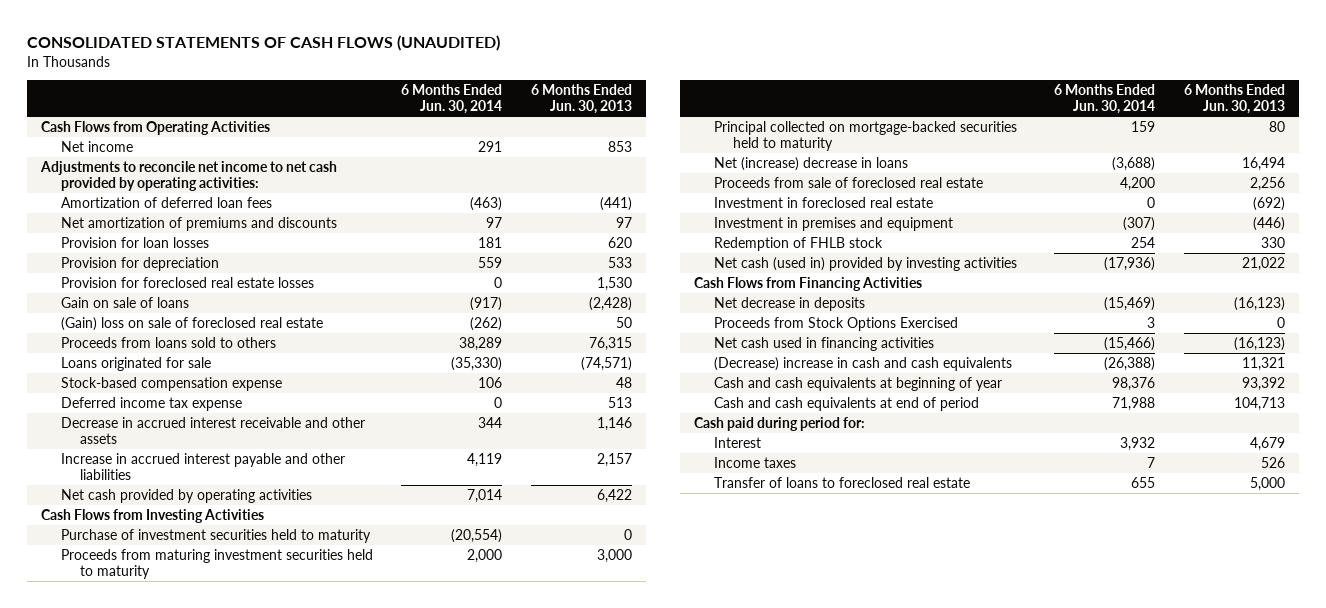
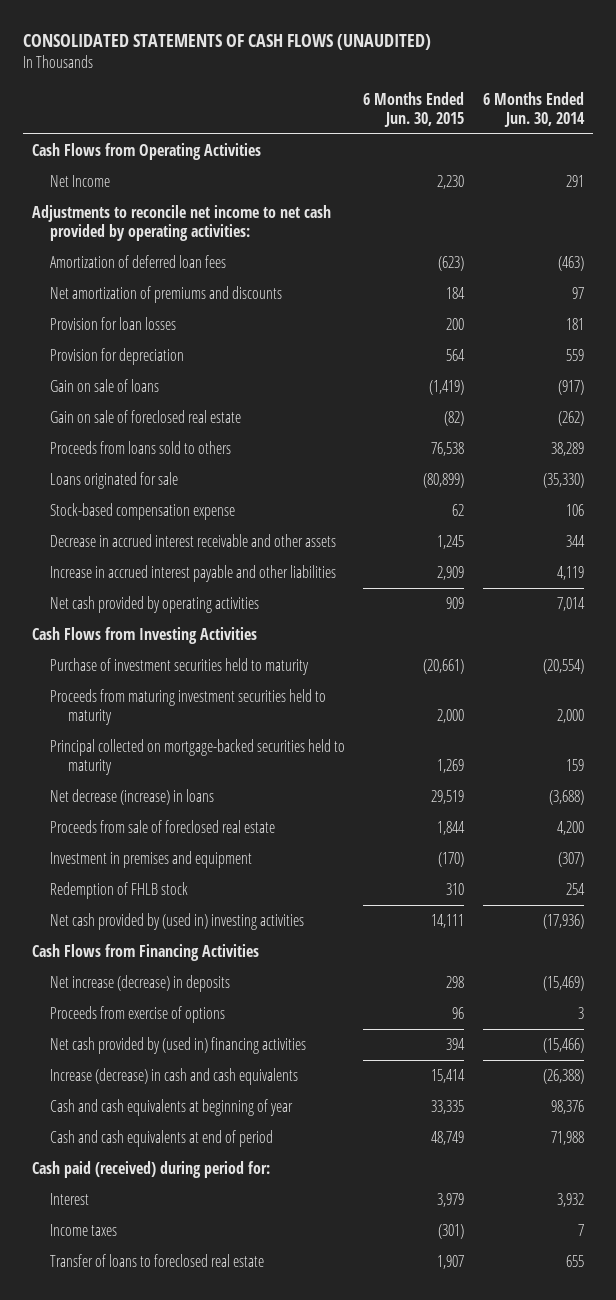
- | 6 Months Ended Jun. 30, 2014 | 6 Months Ended Jun. 30, 2013
+ | 6 Months Ended Jun. 30, 2015 | 6 Months Ended Jun. 30, 2014
- Net income | 291 | 853
+ Net Income | 2,230 | 291
- Provision for foreclosed real estate losses | 0 | 1,530
- (Gain) loss on sale of foreclosed real estate | (262) | 50
+ Gain on sale of foreclosed real estate | (82) | (262)
- Deferred income tax expense | 0 | 513
- Net (increase) decrease in loans | (3,688) | 16,494
+ Net decrease (increase) in loans | 29,519 | (3,688)
- Investment in foreclosed real estate | 0 | (692)
- Net cash (used in) provided by investing activities | (17,936) | 21,022
+ Net cash provided by (used in) investing activities | 14,111 | (17,936)
- Net decrease in deposits | (15,469) | (16,123)
- Proceeds from Stock Options Exercised | 3 | 0
- Net cash used in financing activities | (15,466) | (16,123)
- (Decrease) increase in cash and cash equivalents | (26,388) | 11,321
+ Net increase (decrease) in deposits | 298 | (15,469)
+ Proceeds from exercise of options | 96 | 3
+ Net cash provided by (used in) financing activities | 394 | (15,466)
+ Increase (decrease) in cash and cash equivalents | 15,414 | (26,388)
- Cash paid during period for:
+ Cash paid (received) during period for:

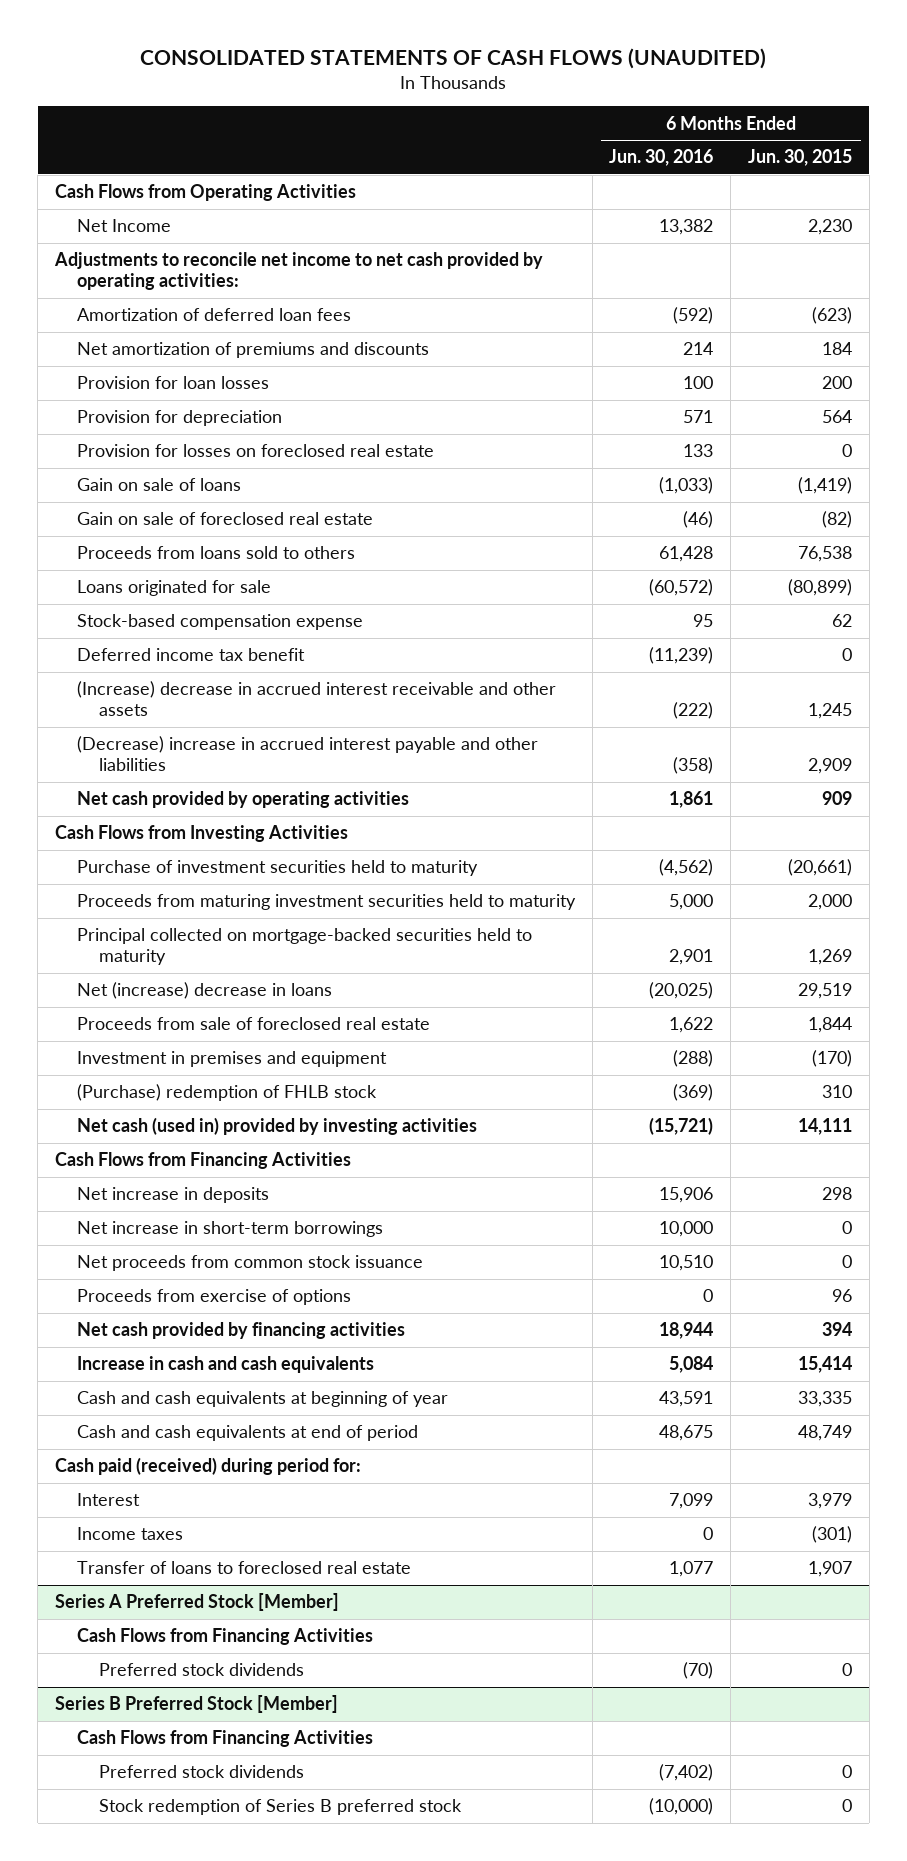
- | 6 Months Ended Jun. 30, 2015 | 6 Months Ended Jun. 30, 2014
+ | 6 Months Ended Jun. 30, 2016 | 6 Months Ended Jun. 30, 2015
+ Provision for losses on foreclosed real estate | 133 | 0
- Decrease in accrued interest receivable and other assets | 1,245 | 344
- Increase in accrued interest payable and other liabilities | 2,909 | 4,119
+ Deferred income tax benefit | (11,239) | 0
+ (Increase) decrease in accrued interest receivable and other assets | (222) | 1,245
+ (Decrease) increase in accrued interest payable and other liabilities | (358) | 2,909
- Net decrease (increase) in loans | 29,519 | (3,688)
+ Net (increase) decrease in loans | (20,025) | 29,519
- Redemption of FHLB stock | 310 | 254
- Net cash provided by (used in) investing activities | 14,111 | (17,936)
+ (Purchase) redemption of FHLB stock | (369) | 310
+ Net cash (used in) provided by investing activities | (15,721) | 14,111
- Net increase (decrease) in deposits | 298 | (15,469)
+ Net increase in deposits | 15,906 | 298
+ Net increase in short-term borrowings | 10,000 | 0
+ Net proceeds from common stock issuance | 10,510 | 0
- Net cash provided by (used in) financing activities | 394 | (15,466)
- Increase (decrease) in cash and cash equivalents | 15,414 | (26,388)
+ Net cash provided by financing activities | 18,944 | 394
+ Increase in cash and cash equivalents | 5,084 | 15,414
+ Series A Preferred Stock [Member]
+ Cash Flows from Financing Activities
+ Preferred stock dividends | (70) | 0
+ Series B Preferred Stock [Member]
+ Cash Flows from Financing Activities
+ Preferred stock dividends | (7,402) | 0
+ Stock redemption of Series B preferred stock | (10,000) | 0

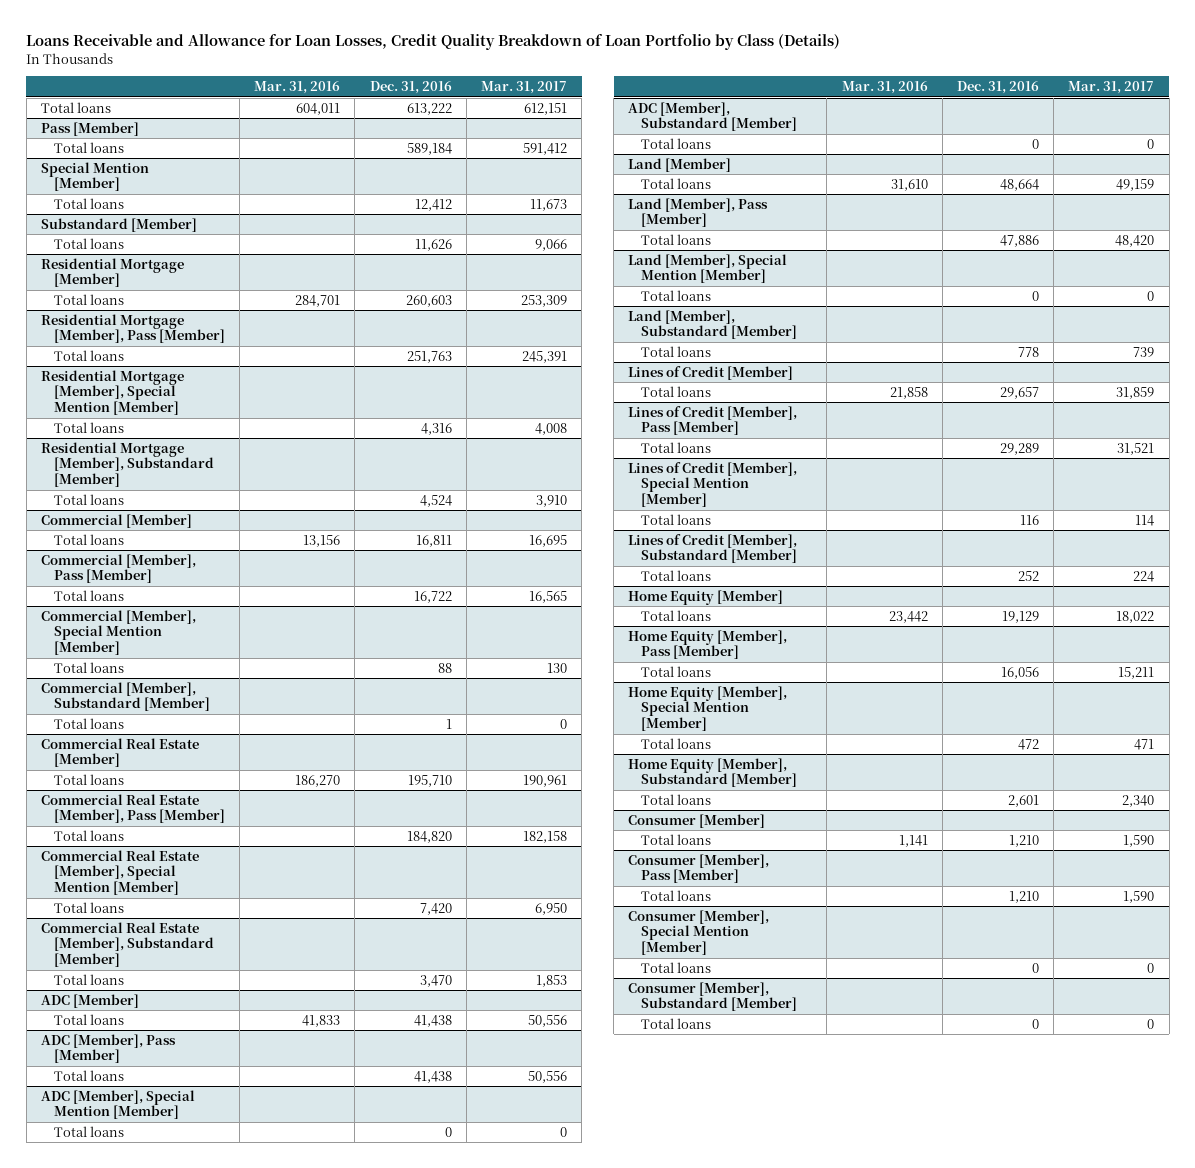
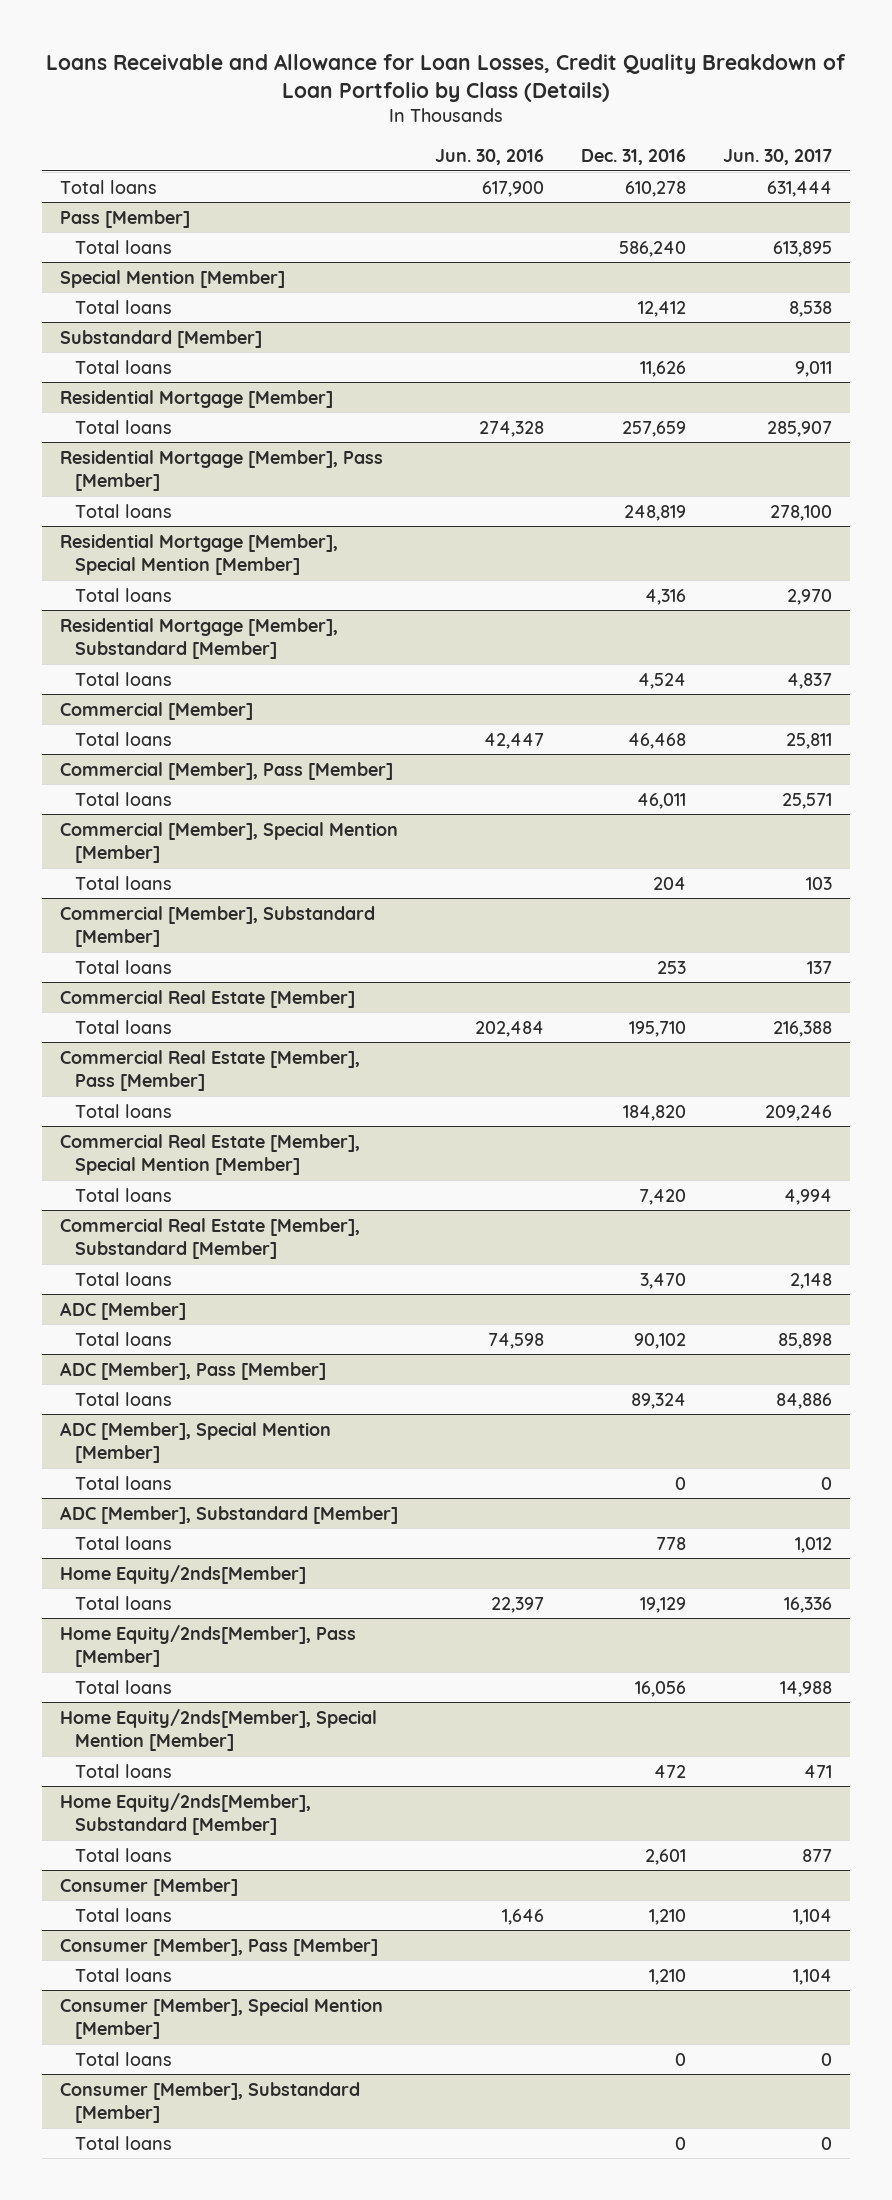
- | Mar. 31, 2016 | Dec. 31, 2016 | Mar. 31, 2017
+ | Jun. 30, 2016 | Dec. 31, 2016 | Jun. 30, 2017
- Total loans | 604,011 | 613,222 | 612,151
+ Total loans | 617,900 | 610,278 | 631,444
@ Pass [Member]
- Total loans | | 589,184 | 591,412
+ Total loans | | 586,240 | 613,895
@ Residential Mortgage [Member]
- Total loans | 284,701 | 260,603 | 253,309
+ Total loans | 274,328 | 257,659 | 285,907
@ Residential Mortgage [Member], Pass [Member]
- Total loans | | 251,763 | 245,391
+ Total loans | | 248,819 | 278,100
@ Commercial [Member]
- Total loans | 13,156 | 16,811 | 16,695
+ Total loans | 42,447 | 46,468 | 25,811
@ Commercial [Member], Pass [Member]
- Total loans | | 16,722 | 16,565
+ Total loans | | 46,011 | 25,571
@ Commercial [Member], Special Mention [Member]
- Total loans | | 88 | 130
+ Total loans | | 204 | 103
@ Commercial [Member], Substandard [Member]
- Total loans | | 1 | 0
+ Total loans | | 253 | 137
@ ADC [Member]
- Total loans | 41,833 | 41,438 | 50,556
+ Total loans | 74,598 | 90,102 | 85,898
@ ADC [Member], Pass [Member]
- Total loans | | 41,438 | 50,556
+ Total loans | | 89,324 | 84,886
@ ADC [Member], Substandard [Member]
- Total loans | | 0 | 0
- Land [Member]
- Total loans | 31,610 | 48,664 | 49,159
- Land [Member], Pass [Member]
- Total loans | | 47,886 | 48,420
- Land [Member], Special Mention [Member]
- Total loans | | 0 | 0
- Land [Member], Substandard [Member]
- Lines of Credit [Member]
- Total loans | 21,858 | 29,657 | 31,859
- Lines of Credit [Member], Pass [Member]
- Total loans | | 29,289 | 31,521
- Lines of Credit [Member], Special Mention [Member]
- Total loans | | 116 | 114
- Lines of Credit [Member], Substandard [Member]
- Total loans | | 252 | 224
- Home Equity [Member]
+ Home Equity/2nds[Member]
- Home Equity [Member], Pass [Member]
+ Home Equity/2nds[Member], Pass [Member]
- Home Equity [Member], Special Mention [Member]
+ Home Equity/2nds[Member], Special Mention [Member]
- Home Equity [Member], Substandard [Member]
+ Home Equity/2nds[Member], Substandard [Member]

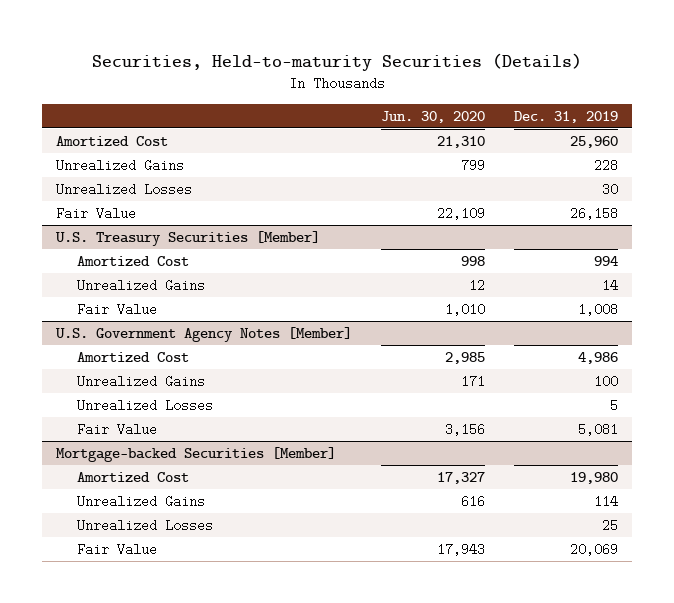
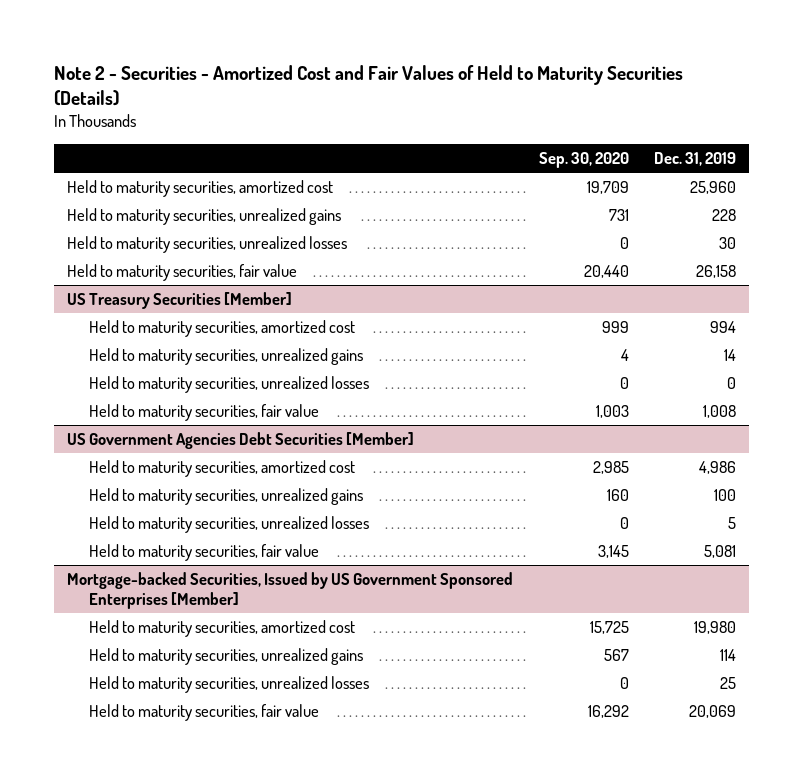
- Securities, Held-to-maturity Securities (Details)
+ Note 2 - Securities - Amortized Cost and Fair Values of Held to Maturity Securities (Details)
- | Jun. 30, 2020 | Dec. 31, 2019
+ | Sep. 30, 2020 | Dec. 31, 2019
- Amortized Cost | 21,310 | 25,960
- Unrealized Gains | 799 | 228
- Unrealized Losses | | 30
- Fair Value | 22,109 | 26,158
- U.S. Treasury Securities [Member]
- Amortized Cost | 998 | 994
- Unrealized Gains | 12 | 14
- Fair Value | 1,010 | 1,008
- U.S. Government Agency Notes [Member]
- Amortized Cost | 2,985 | 4,986
- Unrealized Gains | 171 | 100
- Unrealized Losses | | 5
- Fair Value | 3,156 | 5,081
- Mortgage-backed Securities [Member]
- Amortized Cost | 17,327 | 19,980
- Unrealized Gains | 616 | 114
- Unrealized Losses | | 25
- Fair Value | 17,943 | 20,069
+ Held to maturity securities, amortized cost | 19,709 | 25,960
+ Held to maturity securities, unrealized gains | 731 | 228
+ Held to maturity securities, unrealized losses | 0 | 30
+ Held to maturity securities, fair value | 20,440 | 26,158
+ US Treasury Securities [Member]
+ Held to maturity securities, amortized cost | 999 | 994
+ Held to maturity securities, unrealized gains | 4 | 14
+ Held to maturity securities, unrealized losses | 0 | 0
+ Held to maturity securities, fair value | 1,003 | 1,008
+ US Government Agencies Debt Securities [Member]
+ Held to maturity securities, amortized cost | 2,985 | 4,986
+ Held to maturity securities, unrealized gains | 160 | 100
+ Held to maturity securities, unrealized losses | 0 | 5
+ Held to maturity securities, fair value | 3,145 | 5,081
+ Mortgage-backed Securities, Issued by US Government Sponsored Enterprises [Member]
+ Held to maturity securities, amortized cost | 15,725 | 19,980
+ Held to maturity securities, unrealized gains | 567 | 114
+ Held to maturity securities, unrealized losses | 0 | 25
+ Held to maturity securities, fair value | 16,292 | 20,069

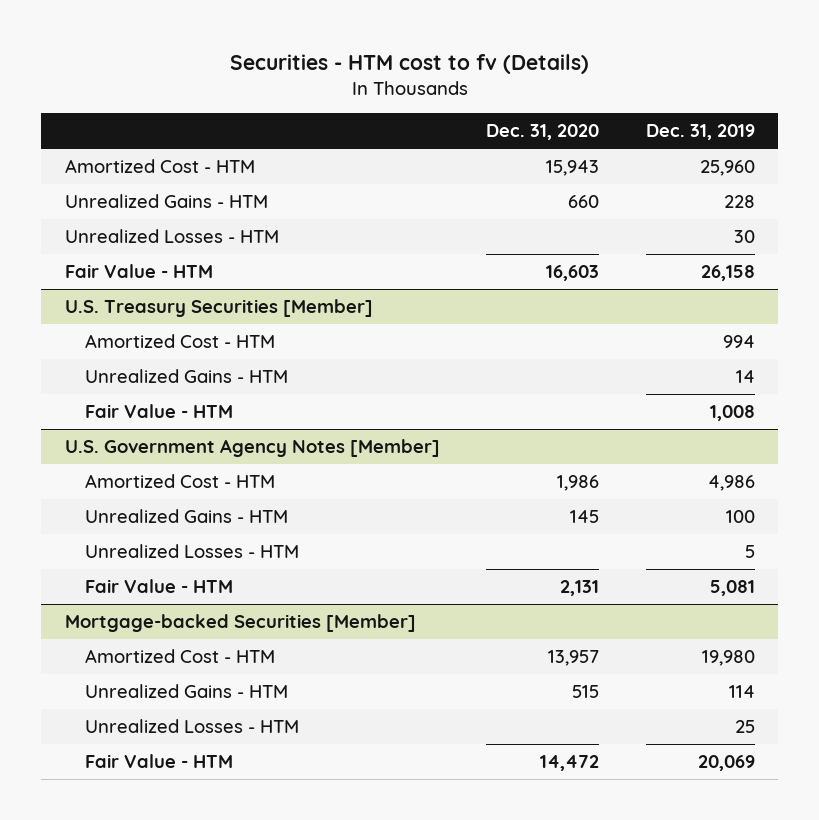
- Note 2 - Securities - Amortized Cost and Fair Values of Held to Maturity Securities (Details)
+ Securities - HTM cost to fv (Details)
- | Sep. 30, 2020 | Dec. 31, 2019
+ | Dec. 31, 2020 | Dec. 31, 2019
- Held to maturity securities, amortized cost | 19,709 | 25,960
- Held to maturity securities, unrealized gains | 731 | 228
- Held to maturity securities, unrealized losses | 0 | 30
- Held to maturity securities, fair value | 20,440 | 26,158
- US Treasury Securities [Member]
- Held to maturity securities, amortized cost | 999 | 994
- Held to maturity securities, unrealized gains | 4 | 14
- Held to maturity securities, unrealized losses | 0 | 0
- Held to maturity securities, fair value | 1,003 | 1,008
- US Government Agencies Debt Securities [Member]
- Held to maturity securities, amortized cost | 2,985 | 4,986
- Held to maturity securities, unrealized gains | 160 | 100
- Held to maturity securities, unrealized losses | 0 | 5
- Held to maturity securities, fair value | 3,145 | 5,081
- Mortgage-backed Securities, Issued by US Government Sponsored Enterprises [Member]
- Held to maturity securities, amortized cost | 15,725 | 19,980
- Held to maturity securities, unrealized gains | 567 | 114
- Held to maturity securities, unrealized losses | 0 | 25
- Held to maturity securities, fair value | 16,292 | 20,069
+ Amortized Cost - HTM | 15,943 | 25,960
+ Unrealized Gains - HTM | 660 | 228
+ Unrealized Losses - HTM | | 30
+ Fair Value - HTM | 16,603 | 26,158
+ U.S. Treasury Securities [Member]
+ Amortized Cost - HTM | | 994
+ Unrealized Gains - HTM | | 14
+ Fair Value - HTM | | 1,008
+ U.S. Government Agency Notes [Member]
+ Amortized Cost - HTM | 1,986 | 4,986
+ Unrealized Gains - HTM | 145 | 100
+ Unrealized Losses - HTM | | 5
+ Fair Value - HTM | 2,131 | 5,081
+ Mortgage-backed Securities [Member]
+ Amortized Cost - HTM | 13,957 | 19,980
+ Unrealized Gains - HTM | 515 | 114
+ Unrealized Losses - HTM | | 25
+ Fair Value - HTM | 14,472 | 20,069

